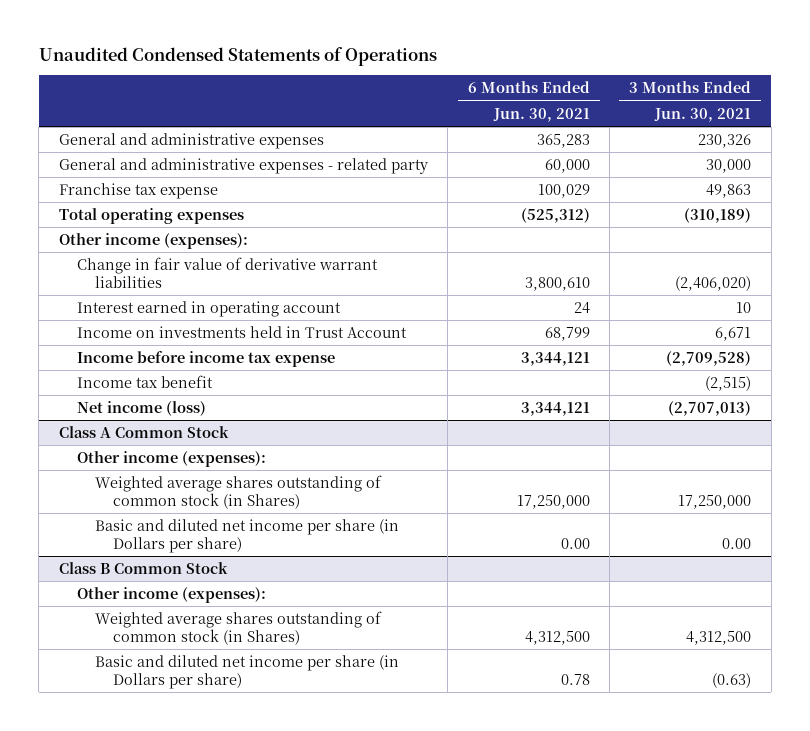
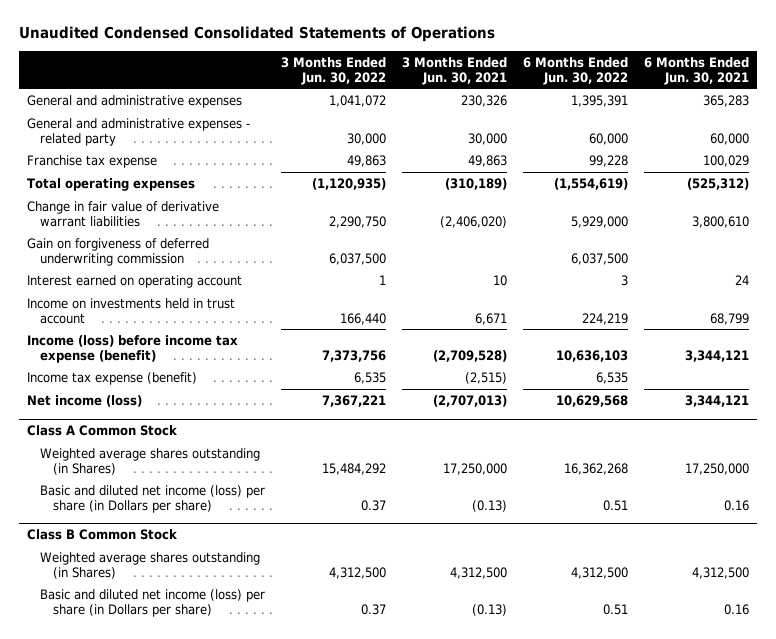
- Unaudited Condensed Statements of Operations
+ Unaudited Condensed Consolidated Statements of Operations
- | 6 Months Ended Jun. 30, 2021 | 3 Months Ended Jun. 30, 2021
+ | 3 Months Ended Jun. 30, 2022 | 3 Months Ended Jun. 30, 2021 | 6 Months Ended Jun. 30, 2022 | 6 Months Ended Jun. 30, 2021
- Other income (expenses):
- Interest earned in operating account | 24 | 10
- Income on investments held in Trust Account | 68,799 | 6,671
- Income before income tax expense | 3,344,121 | (2,709,528)
- Income tax benefit | | (2,515)
+ Gain on forgiveness of deferred underwriting commission | 6,037,500 | | 6,037,500 |
+ Interest earned on operating account | 1 | 10 | 3 | 24
+ Income on investments held in trust account | 166,440 | 6,671 | 224,219 | 68,799
+ Income (loss) before income tax expense (benefit) | 7,373,756 | (2,709,528) | 10,636,103 | 3,344,121
+ Income tax expense (benefit) | 6,535 | (2,515) | 6,535 |
@ Class A Common Stock
- Other income (expenses):
- Weighted average shares outstanding of common stock (in Shares) | 17,250,000 | 17,250,000
- Basic and diluted net income per share (in Dollars per share) | 0.00 | 0.00
+ Weighted average shares outstanding (in Shares) | 15,484,292 | 17,250,000 | 16,362,268 | 17,250,000
+ Basic and diluted net income (loss) per share (in Dollars per share) | 0.37 | (0.13) | 0.51 | 0.16
@ Class B Common Stock
- Other income (expenses):
- Weighted average shares outstanding of common stock (in Shares) | 4,312,500 | 4,312,500
- Basic and diluted net income per share (in Dollars per share) | 0.78 | (0.63)
+ Weighted average shares outstanding (in Shares) | 4,312,500 | 4,312,500 | 4,312,500 | 4,312,500
+ Basic and diluted net income (loss) per share (in Dollars per share) | 0.37 | (0.13) | 0.51 | 0.16

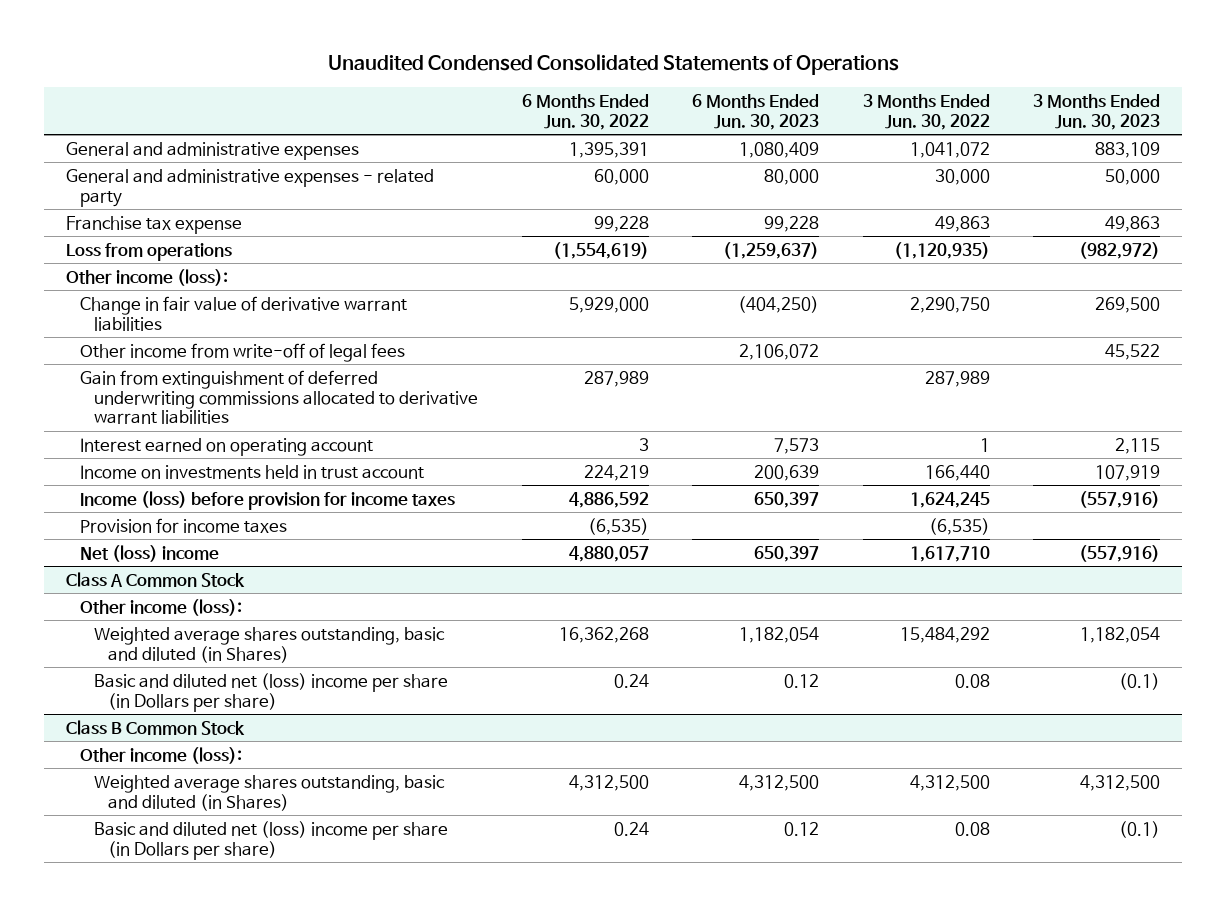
- | 3 Months Ended Jun. 30, 2022 | 3 Months Ended Jun. 30, 2021 | 6 Months Ended Jun. 30, 2022 | 6 Months Ended Jun. 30, 2021
+ | 6 Months Ended Jun. 30, 2022 | 6 Months Ended Jun. 30, 2023 | 3 Months Ended Jun. 30, 2022 | 3 Months Ended Jun. 30, 2023
- Total operating expenses | (1,120,935) | (310,189) | (1,554,619) | (525,312)
+ Loss from operations | (1,554,619) | (1,259,637) | (1,120,935) | (982,972)
+ Other income (loss):
- Gain on forgiveness of deferred underwriting commission | 6,037,500 | | 6,037,500 |
+ Other income from write-off of legal fees | | 2,106,072 | | 45,522
+ Gain from extinguishment of deferred underwriting commissions allocated to derivative warrant liabilities | 287,989 | | 287,989 |
- Income (loss) before income tax expense (benefit) | 7,373,756 | (2,709,528) | 10,636,103 | 3,344,121
- Income tax expense (benefit) | 6,535 | (2,515) | 6,535 |
- Net income (loss) | 7,367,221 | (2,707,013) | 10,629,568 | 3,344,121
+ Income (loss) before provision for income taxes | 4,886,592 | 650,397 | 1,624,245 | (557,916)
+ Provision for income taxes | (6,535) | | (6,535) |
+ Net (loss) income | 4,880,057 | 650,397 | 1,617,710 | (557,916)
@ Class A Common Stock
- Weighted average shares outstanding (in Shares) | 15,484,292 | 17,250,000 | 16,362,268 | 17,250,000
- Basic and diluted net income (loss) per share (in Dollars per share) | 0.37 | (0.13) | 0.51 | 0.16
+ Other income (loss):
+ Weighted average shares outstanding, basic and diluted (in Shares) | 16,362,268 | 1,182,054 | 15,484,292 | 1,182,054
+ Basic and diluted net (loss) income per share (in Dollars per share) | 0.24 | 0.12 | 0.08 | (0.1)
@ Class B Common Stock
- Weighted average shares outstanding (in Shares) | 4,312,500 | 4,312,500 | 4,312,500 | 4,312,500
- Basic and diluted net income (loss) per share (in Dollars per share) | 0.37 | (0.13) | 0.51 | 0.16
+ Other income (loss):
+ Weighted average shares outstanding, basic and diluted (in Shares) | 4,312,500 | 4,312,500 | 4,312,500 | 4,312,500
+ Basic and diluted net (loss) income per share (in Dollars per share) | 0.24 | 0.12 | 0.08 | (0.1)

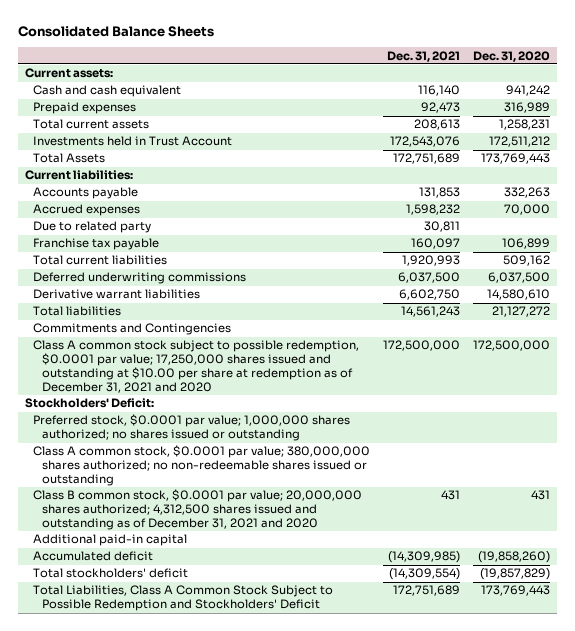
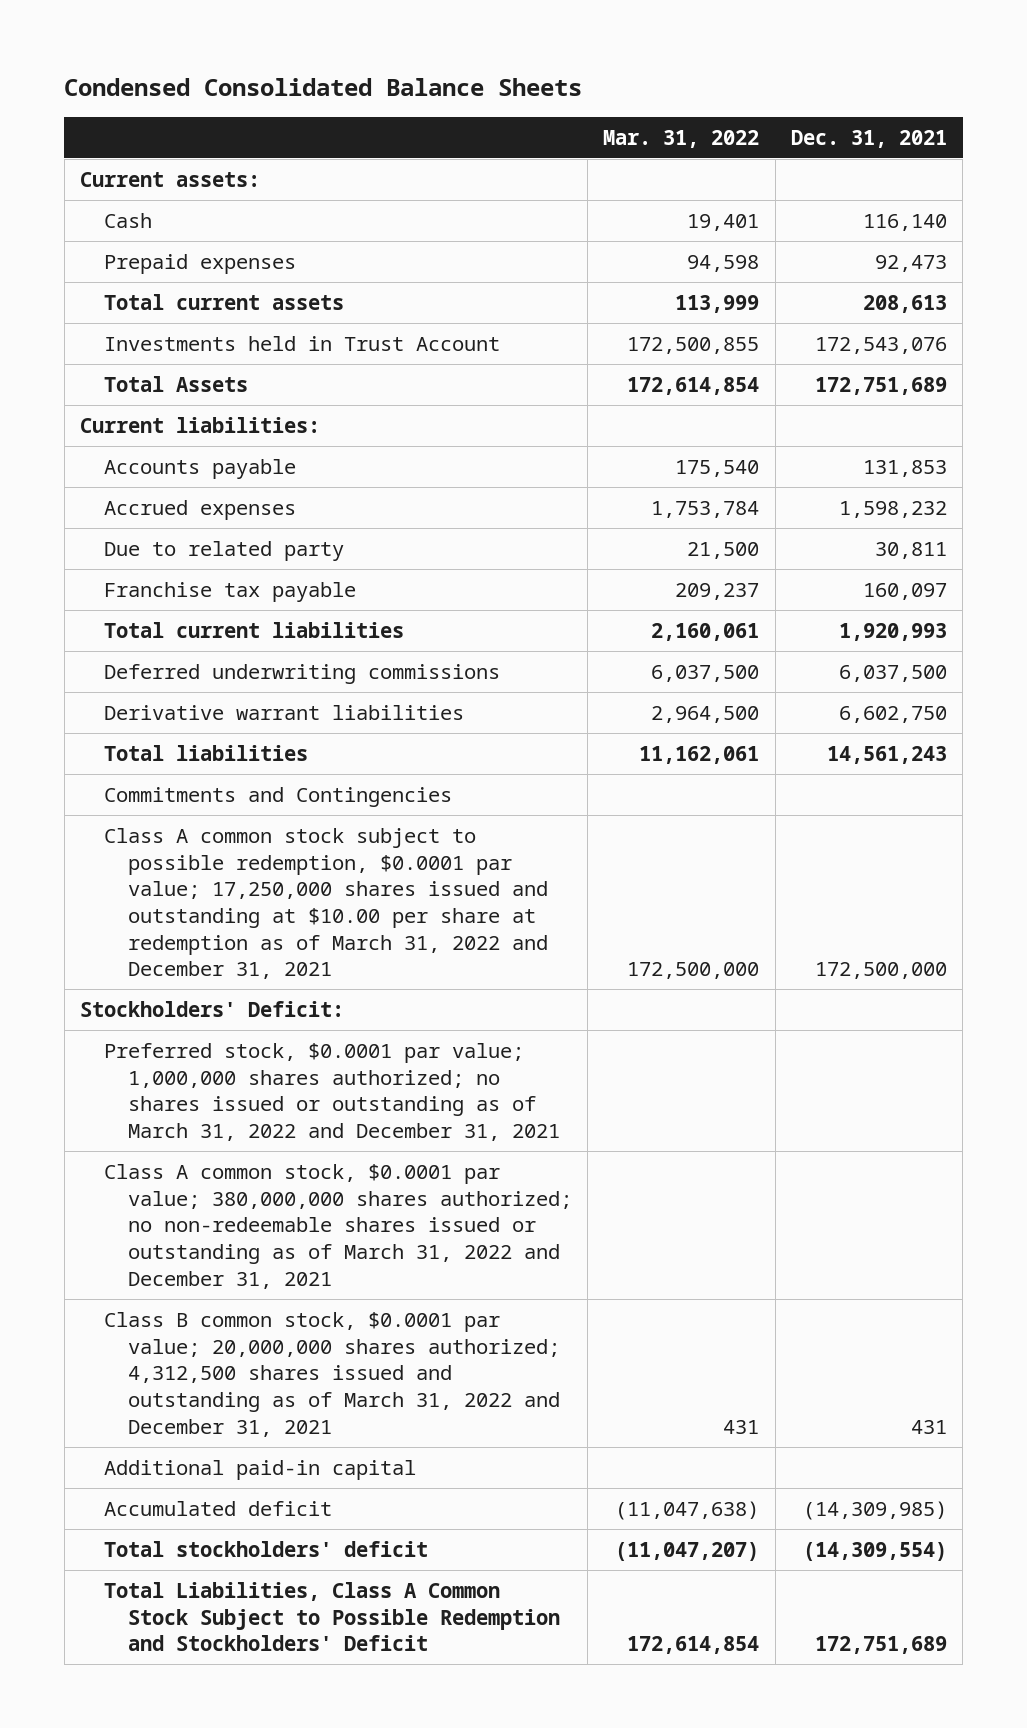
- Consolidated Balance Sheets
+ Condensed Consolidated Balance Sheets
- | Dec. 31, 2021 | Dec. 31, 2020
+ | Mar. 31, 2022 | Dec. 31, 2021
- Cash and cash equivalent | 116,140 | 941,242
+ Cash | 19,401 | 116,140
- Class A common stock subject to possible redemption, $0.0001 par value; 17,250,000 shares issued and outstanding at $10.00 per share at redemption as of December 31, 2021 and 2020 | 172,500,000 | 172,500,000
+ Class A common stock subject to possible redemption, $0.0001 par value; 17,250,000 shares issued and outstanding at $10.00 per share at redemption as of March 31, 2022 and December 31, 2021 | 172,500,000 | 172,500,000
- Preferred stock, $0.0001 par value; 1,000,000 shares authorized; no shares issued or outstanding
- Class A common stock, $0.0001 par value; 380,000,000 shares authorized; no non-redeemable shares issued or outstanding
- Class B common stock, $0.0001 par value; 20,000,000 shares authorized; 4,312,500 shares issued and outstanding as of December 31, 2021 and 2020 | 431 | 431
+ Preferred stock, $0.0001 par value; 1,000,000 shares authorized; no shares issued or outstanding as of March 31, 2022 and December 31, 2021
+ Class A common stock, $0.0001 par value; 380,000,000 shares authorized; no non-redeemable shares issued or outstanding as of March 31, 2022 and December 31, 2021
+ Class B common stock, $0.0001 par value; 20,000,000 shares authorized; 4,312,500 shares issued and outstanding as of March 31, 2022 and December 31, 2021 | 431 | 431

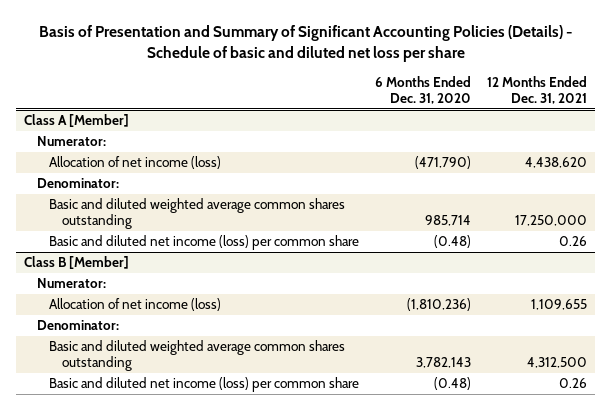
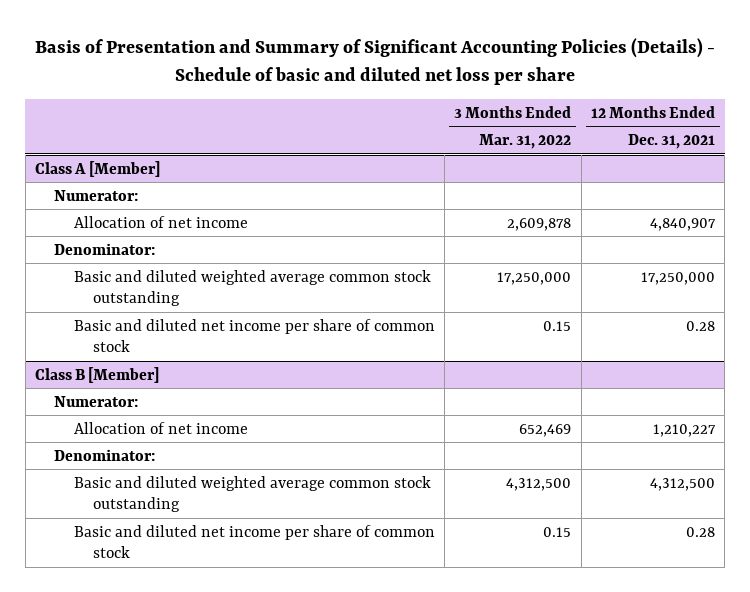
- | 6 Months Ended Dec. 31, 2020 | 12 Months Ended Dec. 31, 2021
+ | 3 Months Ended Mar. 31, 2022 | 12 Months Ended Dec. 31, 2021
@ Class A [Member]
- Allocation of net income (loss) | (471,790) | 4,438,620
+ Allocation of net income | 2,609,878 | 4,840,907
- Basic and diluted weighted average common shares outstanding | 985,714 | 17,250,000
- Basic and diluted net income (loss) per common share | (0.48) | 0.26
+ Basic and diluted weighted average common stock outstanding | 17,250,000 | 17,250,000
+ Basic and diluted net income per share of common stock | 0.15 | 0.28
@ Class B [Member]
- Allocation of net income (loss) | (1,810,236) | 1,109,655
+ Allocation of net income | 652,469 | 1,210,227
- Basic and diluted weighted average common shares outstanding | 3,782,143 | 4,312,500
- Basic and diluted net income (loss) per common share | (0.48) | 0.26
+ Basic and diluted weighted average common stock outstanding | 4,312,500 | 4,312,500
+ Basic and diluted net income per share of common stock | 0.15 | 0.28

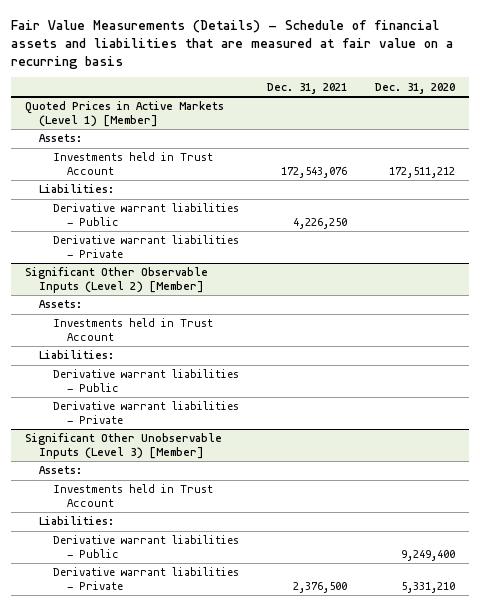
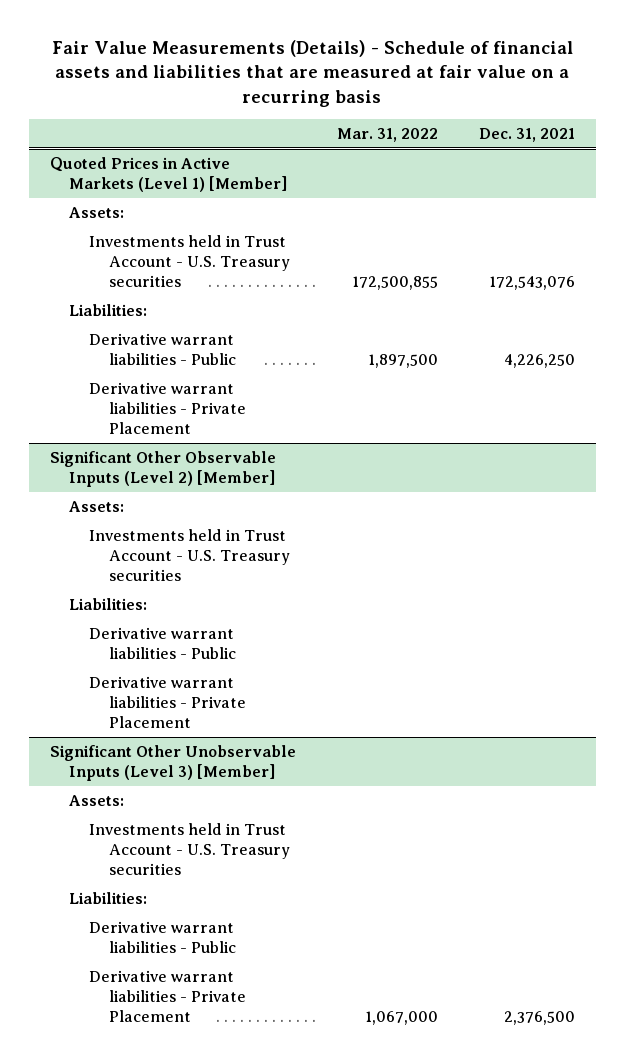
- | Dec. 31, 2021 | Dec. 31, 2020
+ | Mar. 31, 2022 | Dec. 31, 2021
@ Quoted Prices in Active Markets (Level 1) [Member]
- Investments held in Trust Account | 172,543,076 | 172,511,212
+ Investments held in Trust Account - U.S. Treasury securities | 172,500,855 | 172,543,076
- Derivative warrant liabilities - Private
+ Derivative warrant liabilities - Private Placement
@ Significant Other Observable Inputs (Level 2) [Member]
- Investments held in Trust Account
+ Investments held in Trust Account - U.S. Treasury securities
- Derivative warrant liabilities - Private
+ Derivative warrant liabilities - Private Placement
@ Significant Other Unobservable Inputs (Level 3) [Member]
- Investments held in Trust Account
+ Investments held in Trust Account - U.S. Treasury securities
- Derivative warrant liabilities - Private | 2,376,500 | 5,331,210
+ Derivative warrant liabilities - Private Placement | 1,067,000 | 2,376,500

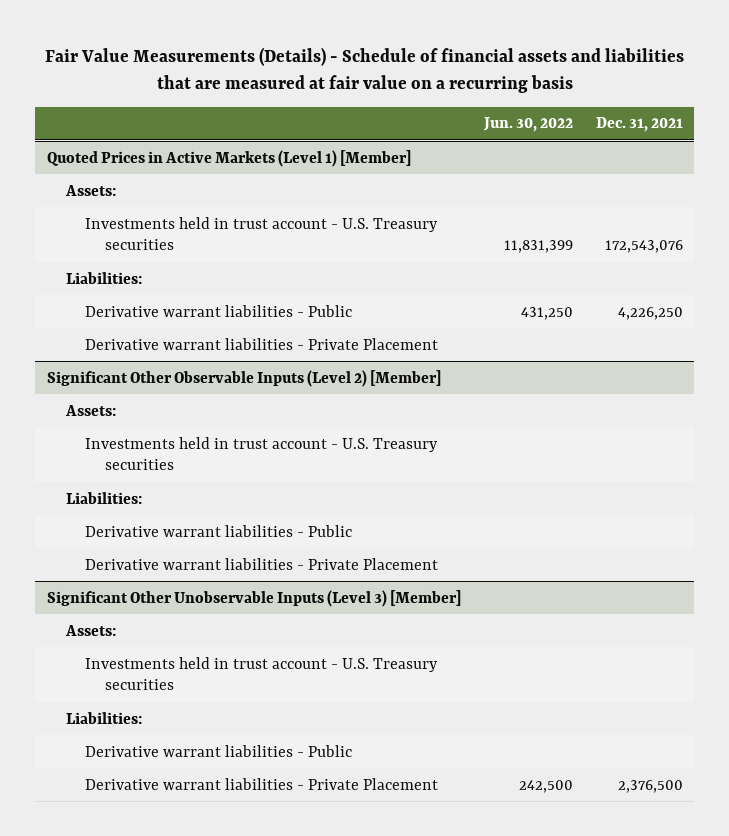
- | Mar. 31, 2022 | Dec. 31, 2021
+ | Jun. 30, 2022 | Dec. 31, 2021
@ Quoted Prices in Active Markets (Level 1) [Member]
- Investments held in Trust Account - U.S. Treasury securities | 172,500,855 | 172,543,076
+ Investments held in trust account - U.S. Treasury securities | 11,831,399 | 172,543,076
@ Significant Other Observable Inputs (Level 2) [Member]
- Investments held in Trust Account - U.S. Treasury securities
+ Investments held in trust account - U.S. Treasury securities
@ Significant Other Unobservable Inputs (Level 3) [Member]
- Investments held in Trust Account - U.S. Treasury securities
+ Investments held in trust account - U.S. Treasury securities

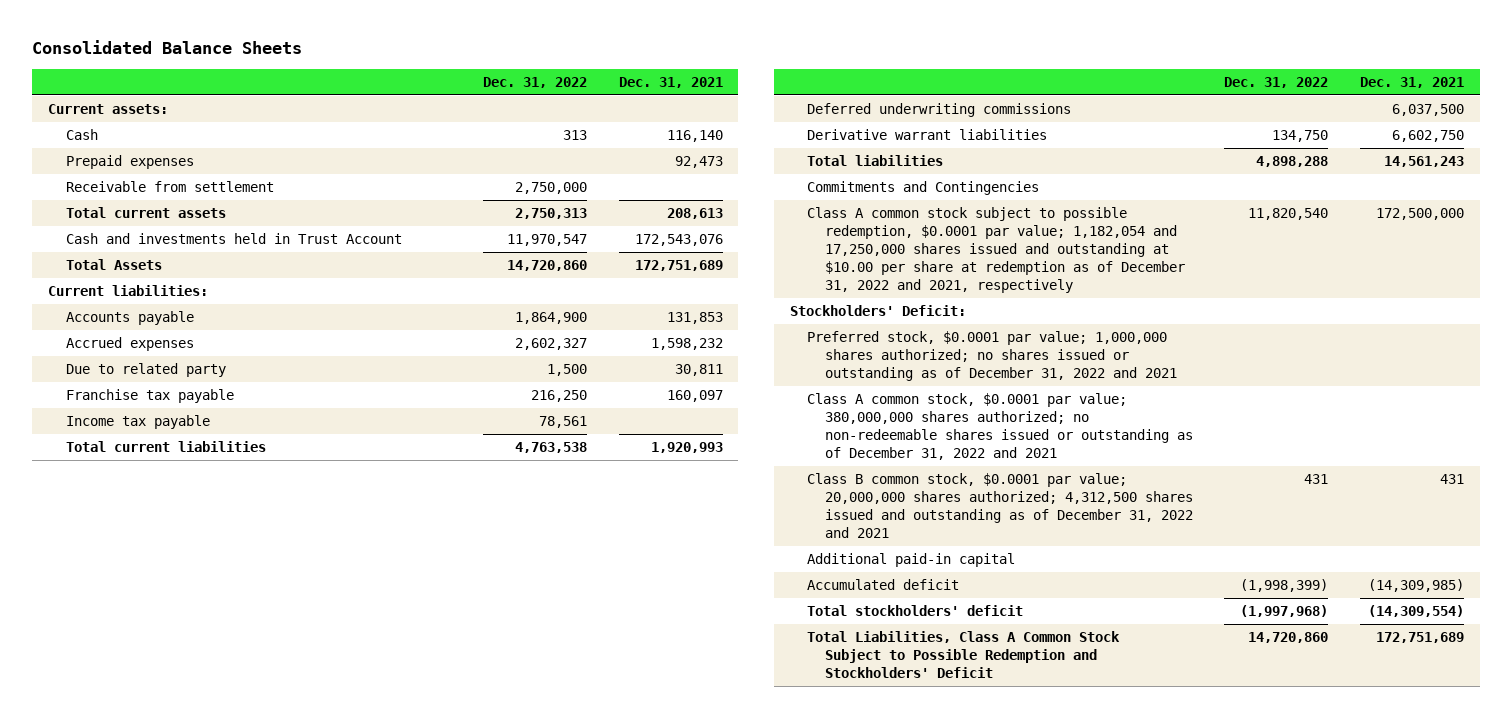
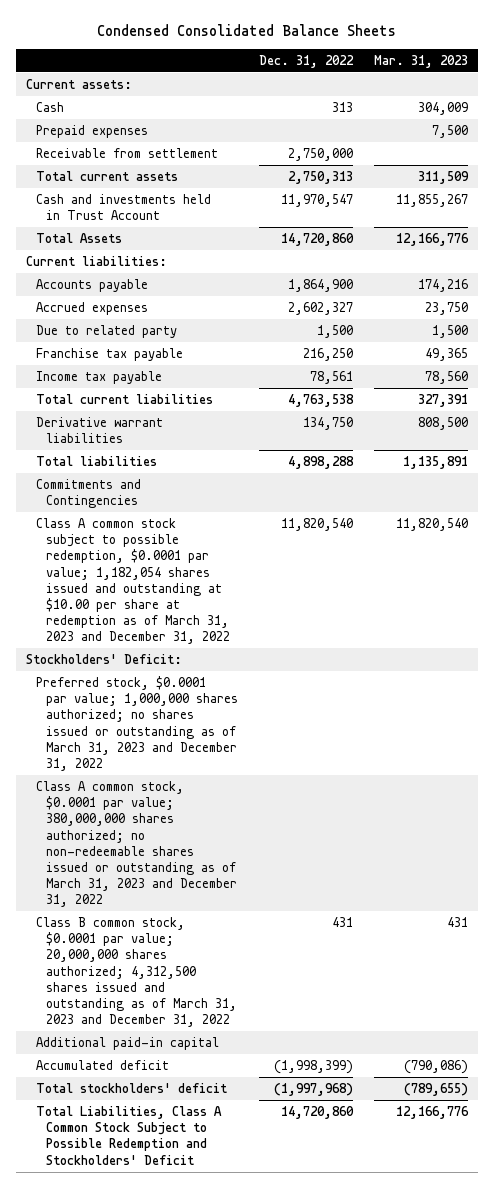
- Consolidated Balance Sheets
+ Condensed Consolidated Balance Sheets
- | Dec. 31, 2022 | Dec. 31, 2021
+ | Dec. 31, 2022 | Mar. 31, 2023
- Deferred underwriting commissions | | 6,037,500
- Class A common stock subject to possible redemption, $0.0001 par value; 1,182,054 and 17,250,000 shares issued and outstanding at $10.00 per share at redemption as of December 31, 2022 and 2021, respectively | 11,820,540 | 172,500,000
+ Class A common stock subject to possible redemption, $0.0001 par value; 1,182,054 shares issued and outstanding at $10.00 per share at redemption as of March 31, 2023 and December 31, 2022 | 11,820,540 | 11,820,540
- Preferred stock, $0.0001 par value; 1,000,000 shares authorized; no shares issued or outstanding as of December 31, 2022 and 2021
- Class A common stock, $0.0001 par value; 380,000,000 shares authorized; no non-redeemable shares issued or outstanding as of December 31, 2022 and 2021
- Class B common stock, $0.0001 par value; 20,000,000 shares authorized; 4,312,500 shares issued and outstanding as of December 31, 2022 and 2021 | 431 | 431
+ Preferred stock, $0.0001 par value; 1,000,000 shares authorized; no shares issued or outstanding as of March 31, 2023 and December 31, 2022
+ Class A common stock, $0.0001 par value; 380,000,000 shares authorized; no non-redeemable shares issued or outstanding as of March 31, 2023 and December 31, 2022
+ Class B common stock, $0.0001 par value; 20,000,000 shares authorized; 4,312,500 shares issued and outstanding as of March 31, 2023 and December 31, 2022 | 431 | 431

